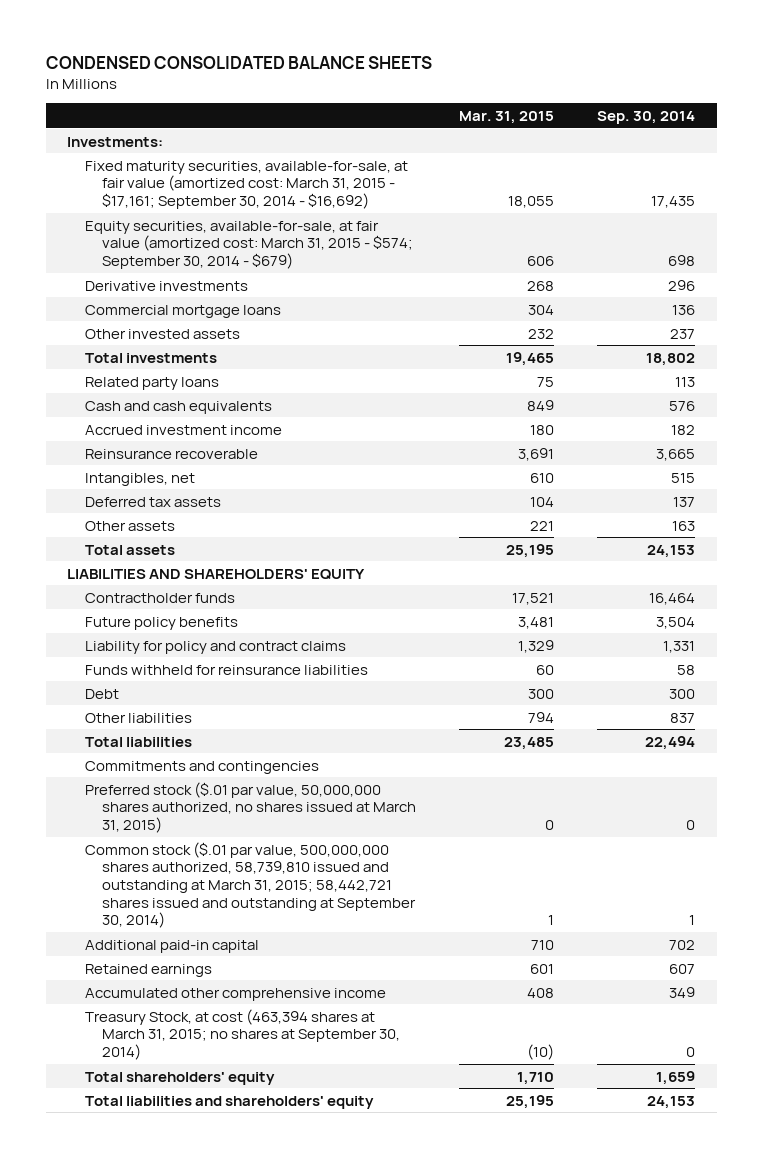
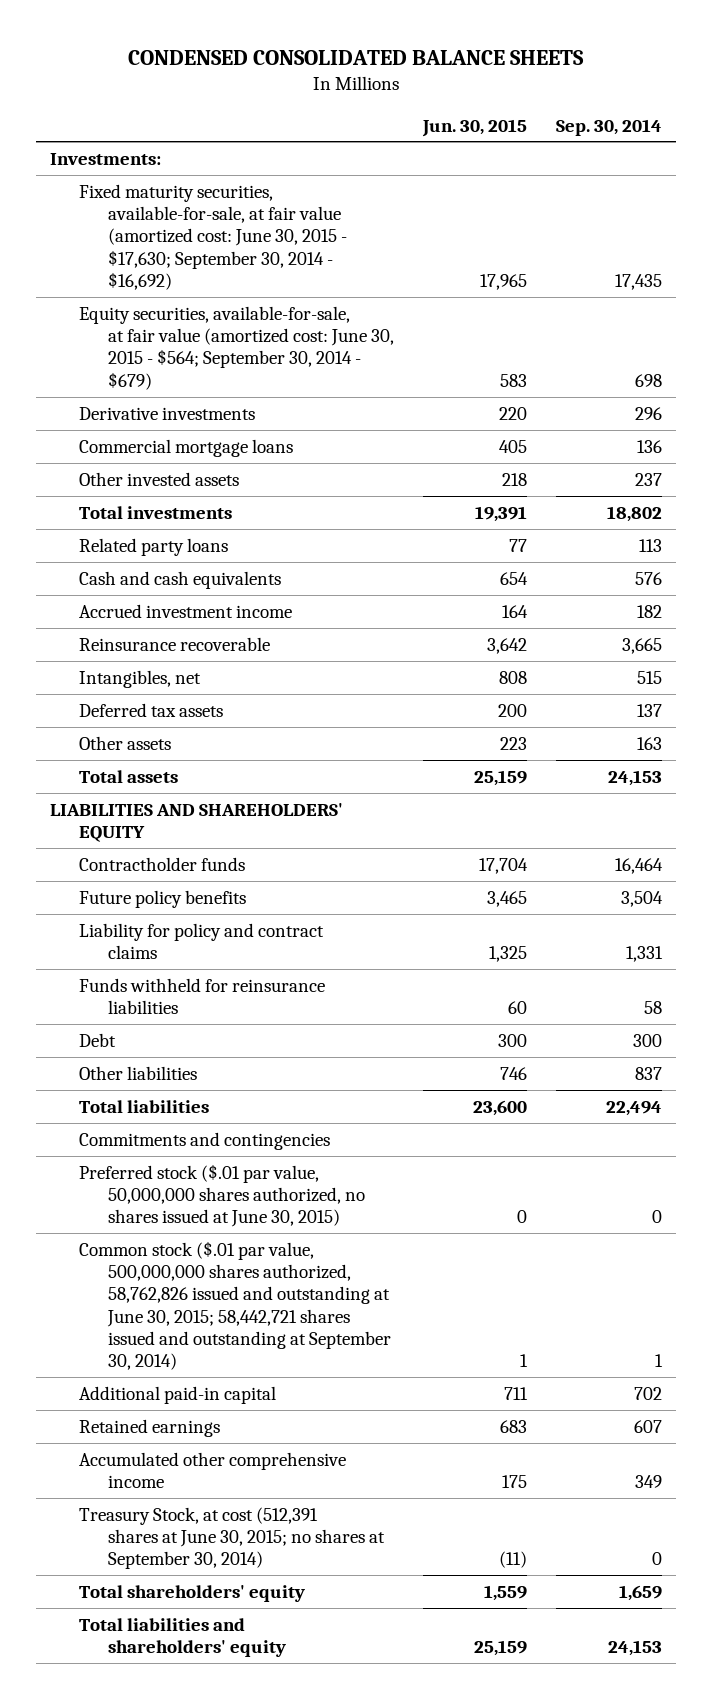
- | Mar. 31, 2015 | Sep. 30, 2014
+ | Jun. 30, 2015 | Sep. 30, 2014
- Fixed maturity securities, available-for-sale, at fair value (amortized cost: March 31, 2015 - $17,161; September 30, 2014 - $16,692) | 18,055 | 17,435
- Equity securities, available-for-sale, at fair value (amortized cost: March 31, 2015 - $574; September 30, 2014 - $679) | 606 | 698
+ Fixed maturity securities, available-for-sale, at fair value (amortized cost: June 30, 2015 - $17,630; September 30, 2014 - $16,692) | 17,965 | 17,435
+ Equity securities, available-for-sale, at fair value (amortized cost: June 30, 2015 - $564; September 30, 2014 - $679) | 583 | 698
- Preferred stock ($.01 par value, 50,000,000 shares authorized, no shares issued at March 31, 2015) | 0 | 0
- Common stock ($.01 par value, 500,000,000 shares authorized, 58,739,810 issued and outstanding at March 31, 2015; 58,442,721 shares issued and outstanding at September 30, 2014) | 1 | 1
+ Preferred stock ($.01 par value, 50,000,000 shares authorized, no shares issued at June 30, 2015) | 0 | 0
+ Common stock ($.01 par value, 500,000,000 shares authorized, 58,762,826 issued and outstanding at June 30, 2015; 58,442,721 shares issued and outstanding at September 30, 2014) | 1 | 1
- Treasury Stock, at cost (463,394 shares at March 31, 2015; no shares at September 30, 2014) | (10) | 0
+ Treasury Stock, at cost (512,391 shares at June 30, 2015; no shares at September 30, 2014) | (11) | 0

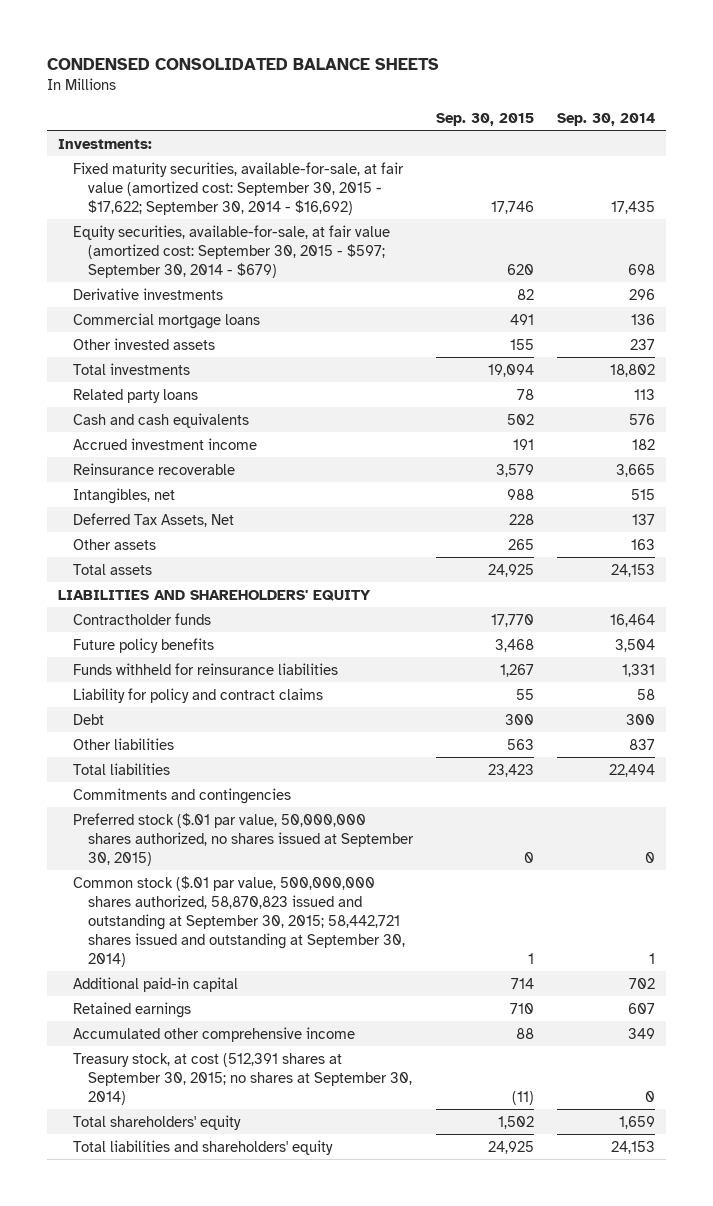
- | Jun. 30, 2015 | Sep. 30, 2014
+ | Sep. 30, 2015 | Sep. 30, 2014
- Fixed maturity securities, available-for-sale, at fair value (amortized cost: June 30, 2015 - $17,630; September 30, 2014 - $16,692) | 17,965 | 17,435
- Equity securities, available-for-sale, at fair value (amortized cost: June 30, 2015 - $564; September 30, 2014 - $679) | 583 | 698
+ Fixed maturity securities, available-for-sale, at fair value (amortized cost: September 30, 2015 - $17,622; September 30, 2014 - $16,692) | 17,746 | 17,435
+ Equity securities, available-for-sale, at fair value (amortized cost: September 30, 2015 - $597; September 30, 2014 - $679) | 620 | 698
- Deferred tax assets | 200 | 137
+ Deferred Tax Assets, Net | 228 | 137
- Liability for policy and contract claims | 1,325 | 1,331
- Funds withheld for reinsurance liabilities | 60 | 58
+ Funds withheld for reinsurance liabilities | 1,267 | 1,331
+ Liability for policy and contract claims | 55 | 58
- Preferred stock ($.01 par value, 50,000,000 shares authorized, no shares issued at June 30, 2015) | 0 | 0
- Common stock ($.01 par value, 500,000,000 shares authorized, 58,762,826 issued and outstanding at June 30, 2015; 58,442,721 shares issued and outstanding at September 30, 2014) | 1 | 1
+ Preferred stock ($.01 par value, 50,000,000 shares authorized, no shares issued at September 30, 2015) | 0 | 0
+ Common stock ($.01 par value, 500,000,000 shares authorized, 58,870,823 issued and outstanding at September 30, 2015; 58,442,721 shares issued and outstanding at September 30, 2014) | 1 | 1
- Treasury Stock, at cost (512,391 shares at June 30, 2015; no shares at September 30, 2014) | (11) | 0
+ Treasury stock, at cost (512,391 shares at September 30, 2015; no shares at September 30, 2014) | (11) | 0

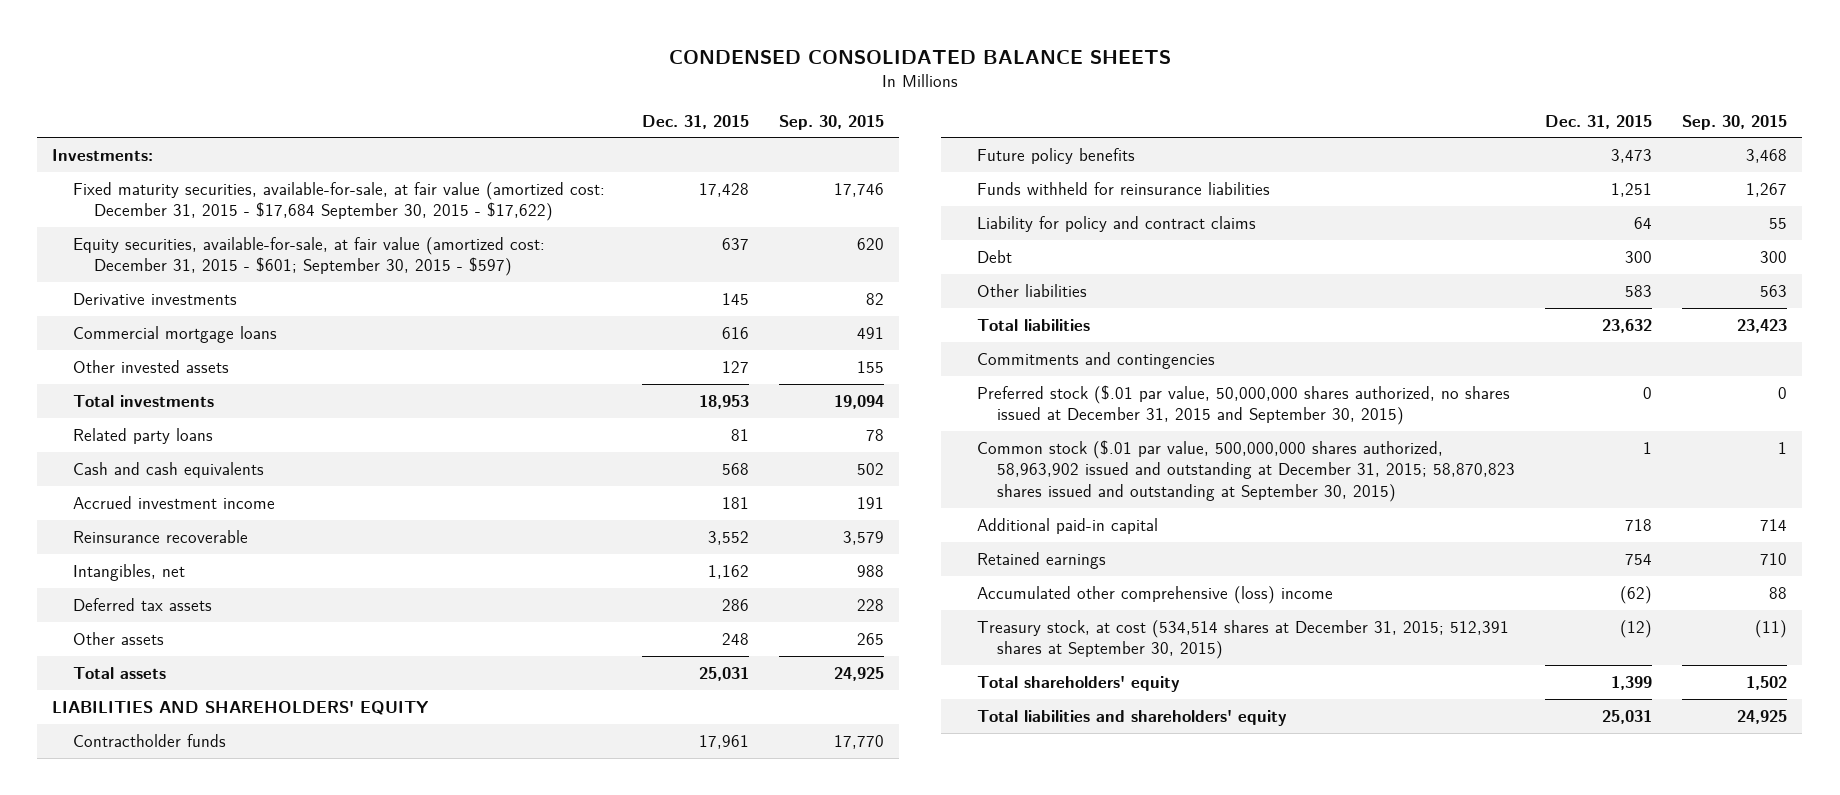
- | Sep. 30, 2015 | Sep. 30, 2014
+ | Dec. 31, 2015 | Sep. 30, 2015
- Fixed maturity securities, available-for-sale, at fair value (amortized cost: September 30, 2015 - $17,622; September 30, 2014 - $16,692) | 17,746 | 17,435
- Equity securities, available-for-sale, at fair value (amortized cost: September 30, 2015 - $597; September 30, 2014 - $679) | 620 | 698
+ Fixed maturity securities, available-for-sale, at fair value (amortized cost: December 31, 2015 - $17,684 September 30, 2015 - $17,622) | 17,428 | 17,746
+ Equity securities, available-for-sale, at fair value (amortized cost: December 31, 2015 - $601; September 30, 2015 - $597) | 637 | 620
- Deferred Tax Assets, Net | 228 | 137
+ Deferred tax assets | 286 | 228
- Preferred stock ($.01 par value, 50,000,000 shares authorized, no shares issued at September 30, 2015) | 0 | 0
- Common stock ($.01 par value, 500,000,000 shares authorized, 58,870,823 issued and outstanding at September 30, 2015; 58,442,721 shares issued and outstanding at September 30, 2014) | 1 | 1
+ Preferred stock ($.01 par value, 50,000,000 shares authorized, no shares issued at December 31, 2015 and September 30, 2015) | 0 | 0
+ Common stock ($.01 par value, 500,000,000 shares authorized, 58,963,902 issued and outstanding at December 31, 2015; 58,870,823 shares issued and outstanding at September 30, 2015) | 1 | 1
- Accumulated other comprehensive income | 88 | 349
- Treasury stock, at cost (512,391 shares at September 30, 2015; no shares at September 30, 2014) | (11) | 0
+ Accumulated other comprehensive (loss) income | (62) | 88
+ Treasury stock, at cost (534,514 shares at December 31, 2015; 512,391 shares at September 30, 2015) | (12) | (11)

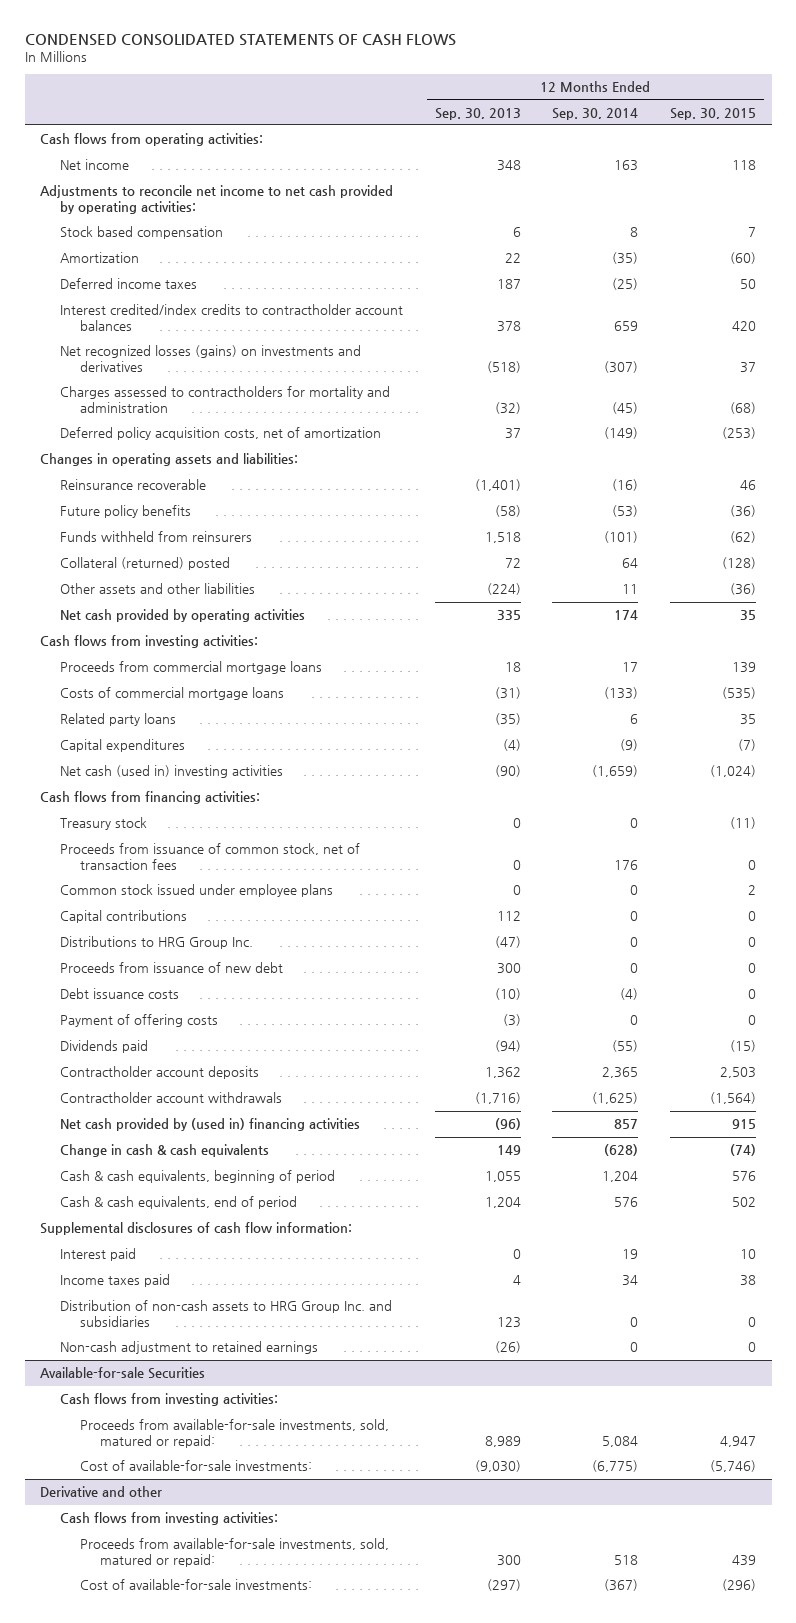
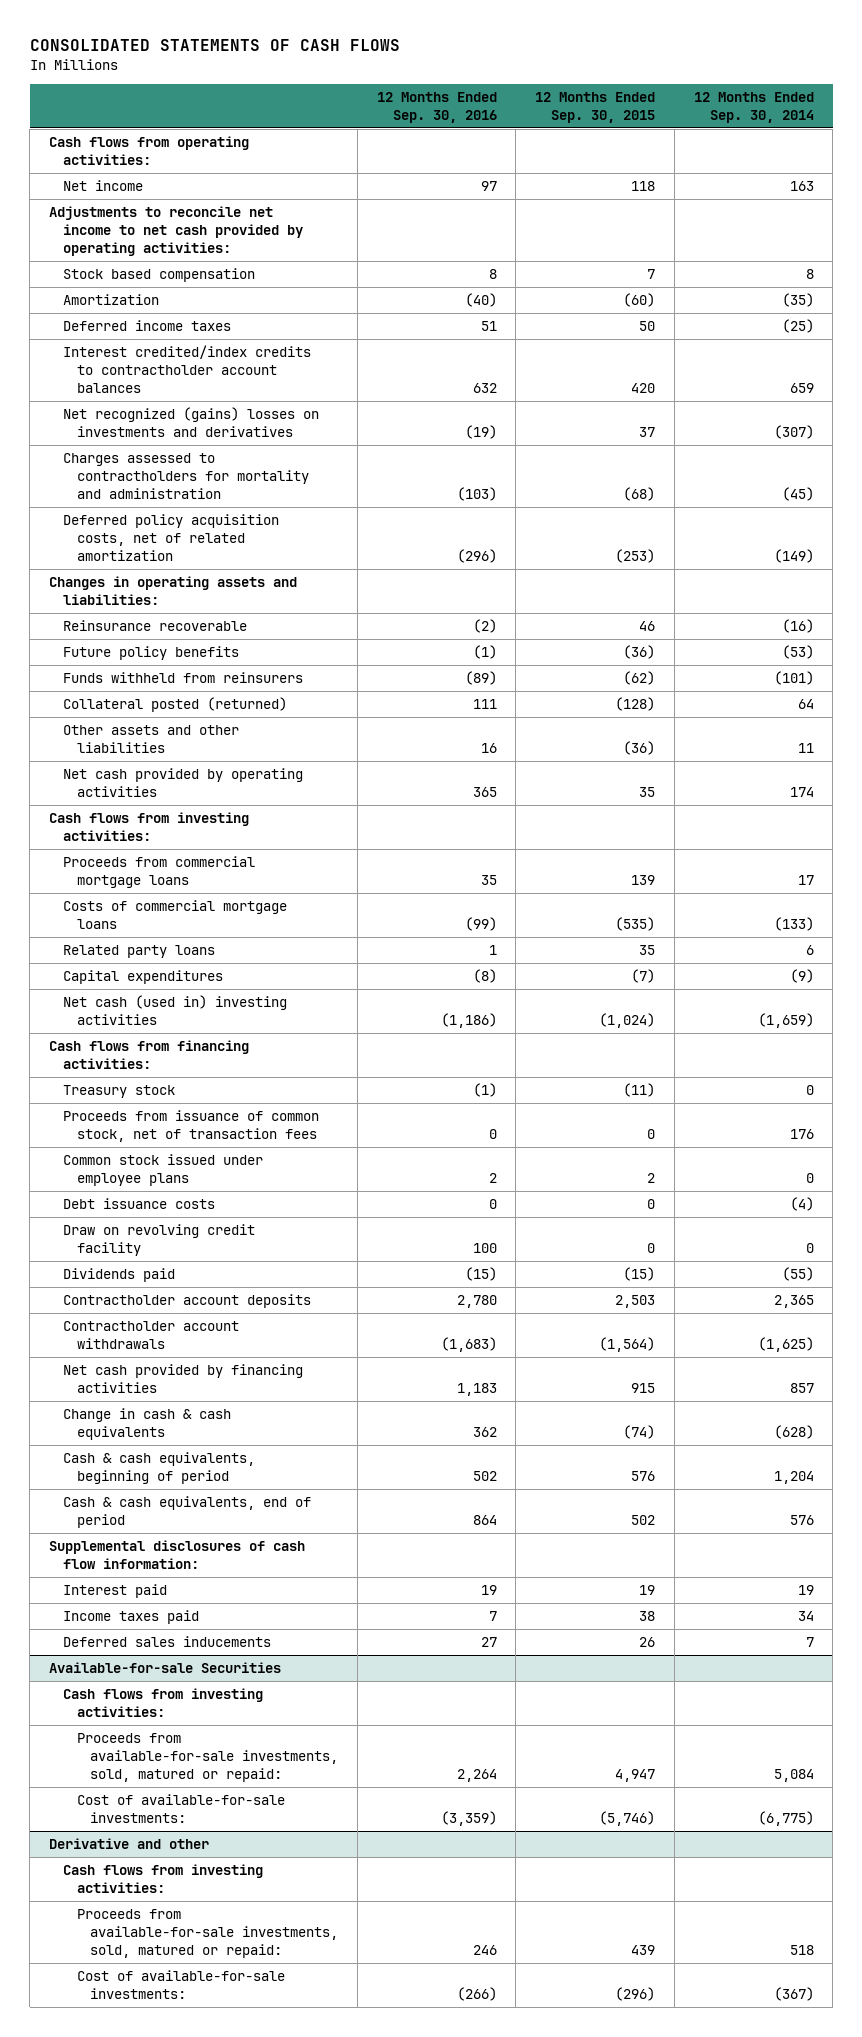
- CONDENSED CONSOLIDATED STATEMENTS OF CASH FLOWS
+ CONSOLIDATED STATEMENTS OF CASH FLOWS
- | 12 Months Ended Sep. 30, 2013 | 12 Months Ended Sep. 30, 2014 | 12 Months Ended Sep. 30, 2015
+ | 12 Months Ended Sep. 30, 2016 | 12 Months Ended Sep. 30, 2015 | 12 Months Ended Sep. 30, 2014
- Net recognized losses (gains) on investments and derivatives | (518) | (307) | 37
+ Net recognized (gains) losses on investments and derivatives | (19) | 37 | (307)
- Deferred policy acquisition costs, net of amortization | 37 | (149) | (253)
+ Deferred policy acquisition costs, net of related amortization | (296) | (253) | (149)
- Collateral (returned) posted | 72 | 64 | (128)
+ Collateral posted (returned) | 111 | (128) | 64
- Capital contributions | 112 | 0 | 0
- Distributions to HRG Group Inc. | (47) | 0 | 0
- Proceeds from issuance of new debt | 300 | 0 | 0
- Payment of offering costs | (3) | 0 | 0
+ Draw on revolving credit facility | 100 | 0 | 0
- Net cash provided by (used in) financing activities | (96) | 857 | 915
+ Net cash provided by financing activities | 1,183 | 915 | 857
- Interest paid | 0 | 19 | 10
+ Interest paid | 19 | 19 | 19
- Distribution of non-cash assets to HRG Group Inc. and subsidiaries | 123 | 0 | 0
- Non-cash adjustment to retained earnings | (26) | 0 | 0
+ Deferred sales inducements | 27 | 26 | 7

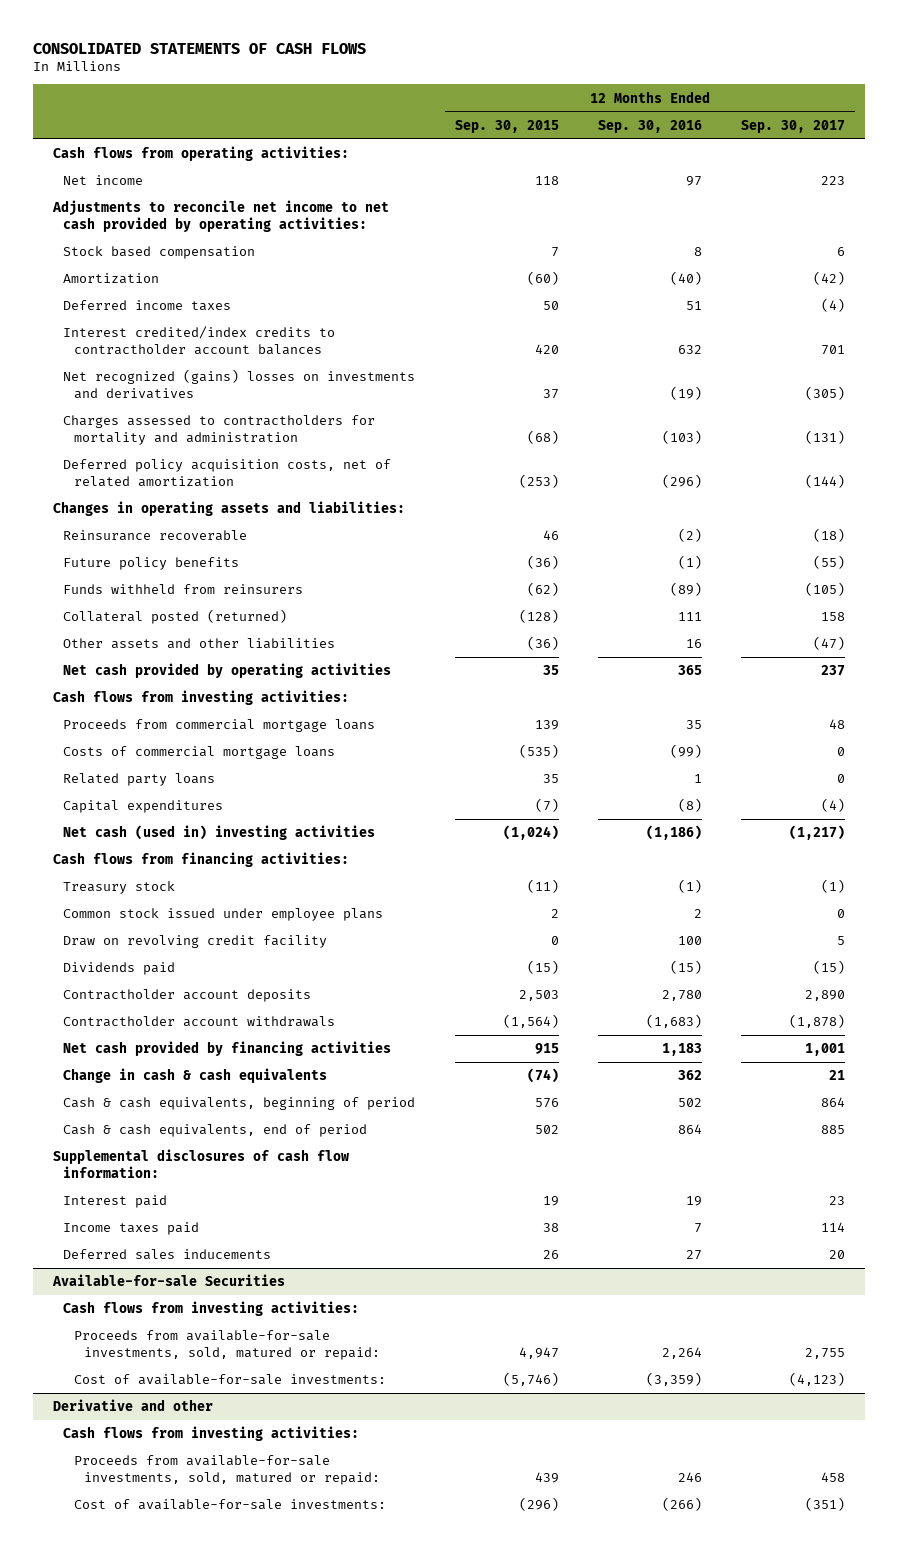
- | 12 Months Ended Sep. 30, 2016 | 12 Months Ended Sep. 30, 2015 | 12 Months Ended Sep. 30, 2014
+ | 12 Months Ended Sep. 30, 2015 | 12 Months Ended Sep. 30, 2016 | 12 Months Ended Sep. 30, 2017
- Proceeds from issuance of common stock, net of transaction fees | 0 | 0 | 176
- Debt issuance costs | 0 | 0 | (4)

